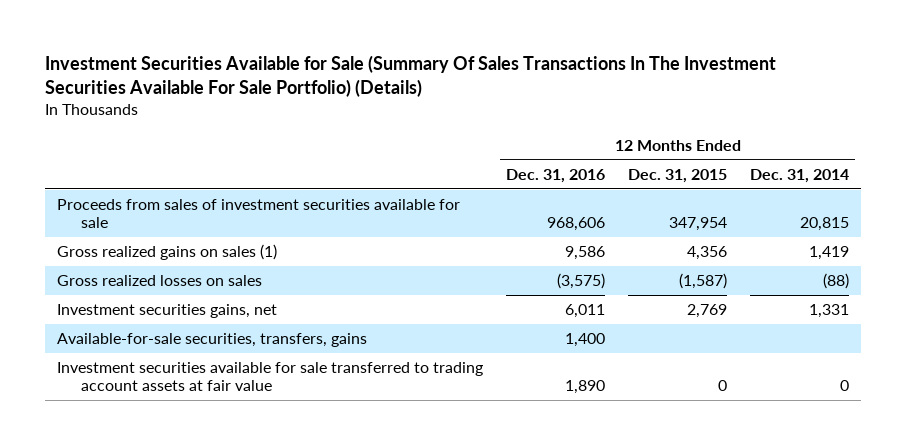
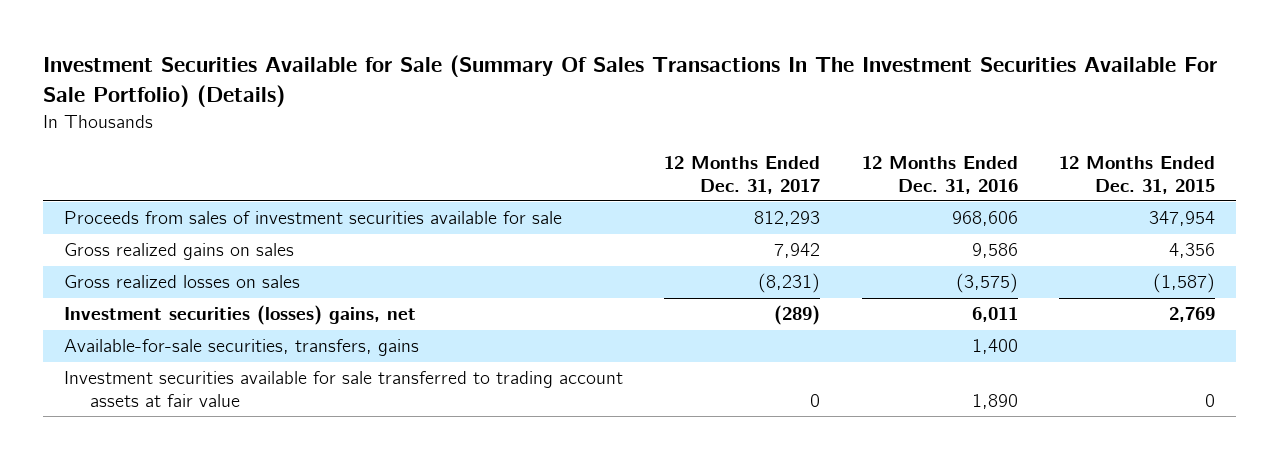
- | 12 Months Ended Dec. 31, 2016 | 12 Months Ended Dec. 31, 2015 | 12 Months Ended Dec. 31, 2014
+ | 12 Months Ended Dec. 31, 2017 | 12 Months Ended Dec. 31, 2016 | 12 Months Ended Dec. 31, 2015
- Gross realized gains on sales (1) | 9,586 | 4,356 | 1,419
+ Gross realized gains on sales | 7,942 | 9,586 | 4,356
- Investment securities gains, net | 6,011 | 2,769 | 1,331
+ Investment securities (losses) gains, net | (289) | 6,011 | 2,769

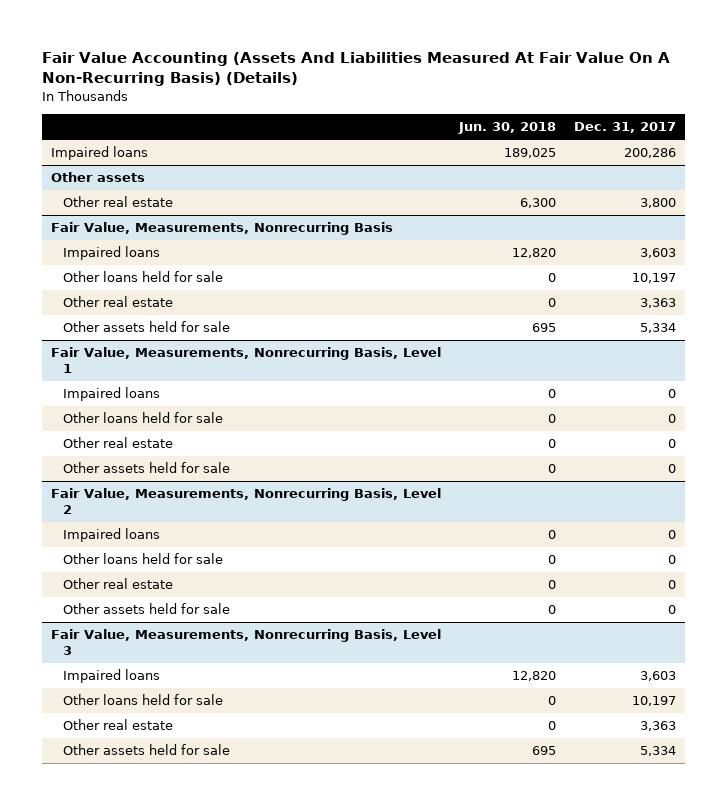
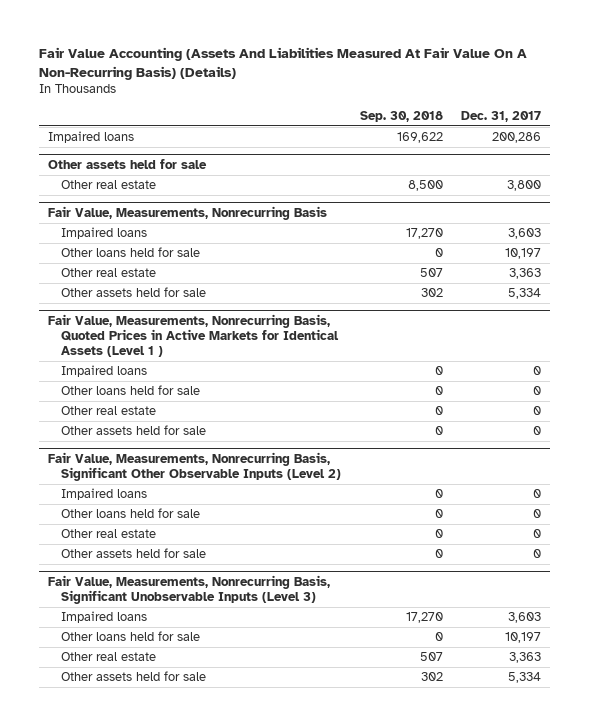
- | Jun. 30, 2018 | Dec. 31, 2017
+ | Sep. 30, 2018 | Dec. 31, 2017
- Other assets
+ Other assets held for sale
- Fair Value, Measurements, Nonrecurring Basis, Level 1
+ Fair Value, Measurements, Nonrecurring Basis, Quoted Prices in Active Markets for Identical Assets (Level 1 )
- Fair Value, Measurements, Nonrecurring Basis, Level 2
+ Fair Value, Measurements, Nonrecurring Basis, Significant Other Observable Inputs (Level 2)
- Fair Value, Measurements, Nonrecurring Basis, Level 3
+ Fair Value, Measurements, Nonrecurring Basis, Significant Unobservable Inputs (Level 3)

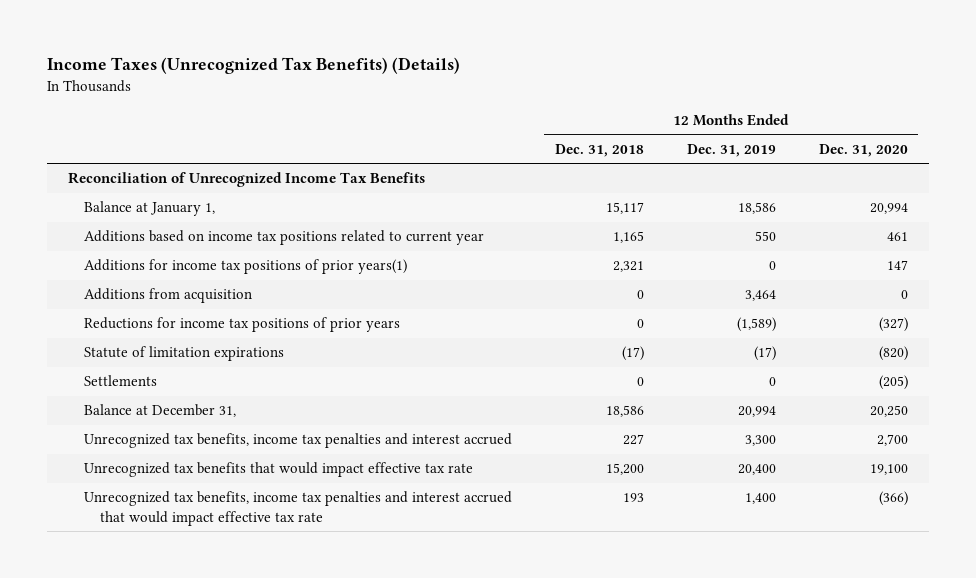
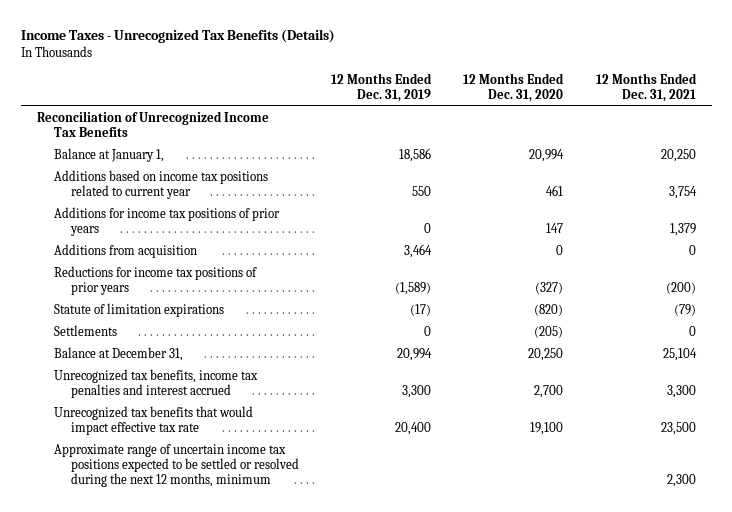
- Income Taxes (Unrecognized Tax Benefits) (Details)
+ Income Taxes - Unrecognized Tax Benefits (Details)
- | 12 Months Ended Dec. 31, 2018 | 12 Months Ended Dec. 31, 2019 | 12 Months Ended Dec. 31, 2020
+ | 12 Months Ended Dec. 31, 2019 | 12 Months Ended Dec. 31, 2020 | 12 Months Ended Dec. 31, 2021
- Additions for income tax positions of prior years(1) | 2,321 | 0 | 147
+ Additions for income tax positions of prior years | 0 | 147 | 1,379
- Unrecognized tax benefits, income tax penalties and interest accrued that would impact effective tax rate | 193 | 1,400 | (366)
+ Approximate range of uncertain income tax positions expected to be settled or resolved during the next 12 months, minimum | | | 2,300

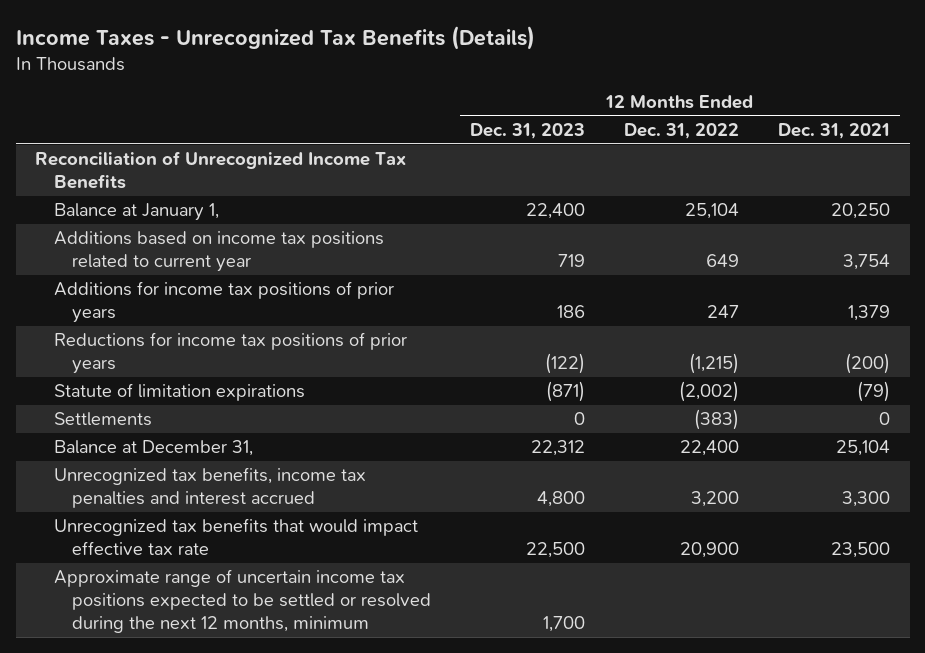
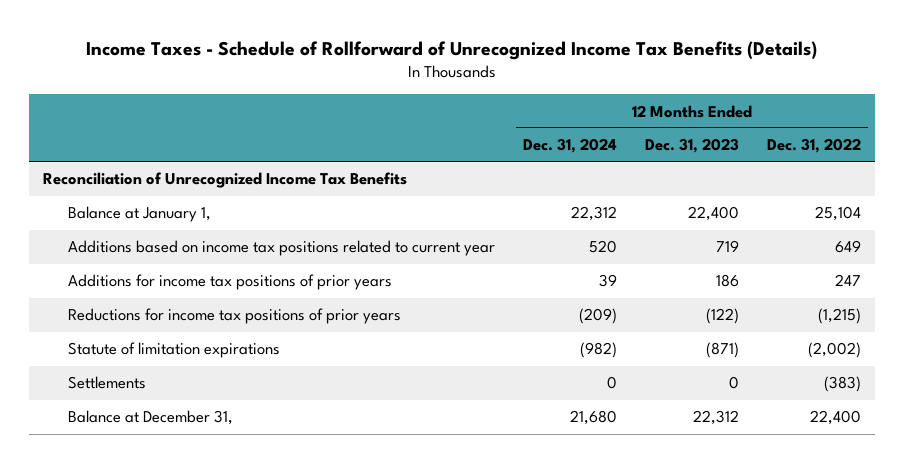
- Income Taxes - Unrecognized Tax Benefits (Details)
+ Income Taxes - Schedule of Rollforward of Unrecognized Income Tax Benefits (Details)
- | 12 Months Ended Dec. 31, 2023 | 12 Months Ended Dec. 31, 2022 | 12 Months Ended Dec. 31, 2021
+ | 12 Months Ended Dec. 31, 2024 | 12 Months Ended Dec. 31, 2023 | 12 Months Ended Dec. 31, 2022
- Unrecognized tax benefits, income tax penalties and interest accrued | 4,800 | 3,200 | 3,300
- Unrecognized tax benefits that would impact effective tax rate | 22,500 | 20,900 | 23,500
- Approximate range of uncertain income tax positions expected to be settled or resolved during the next 12 months, minimum | 1,700 | |

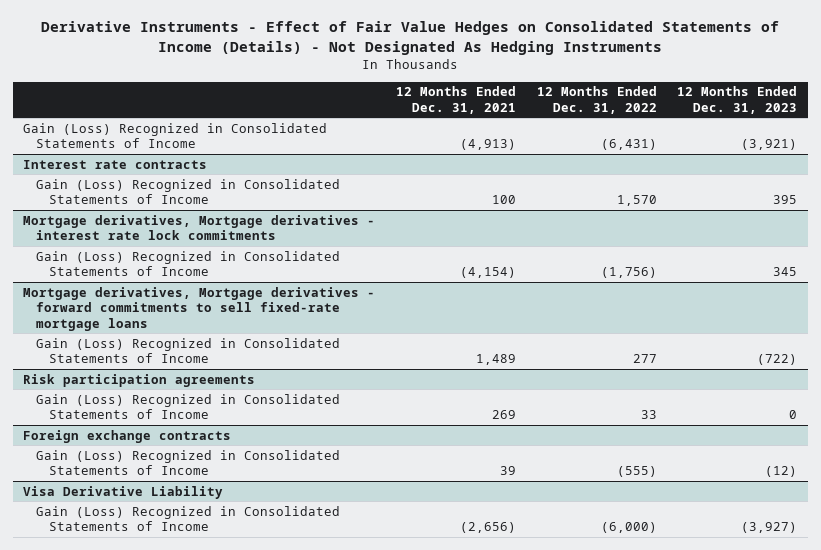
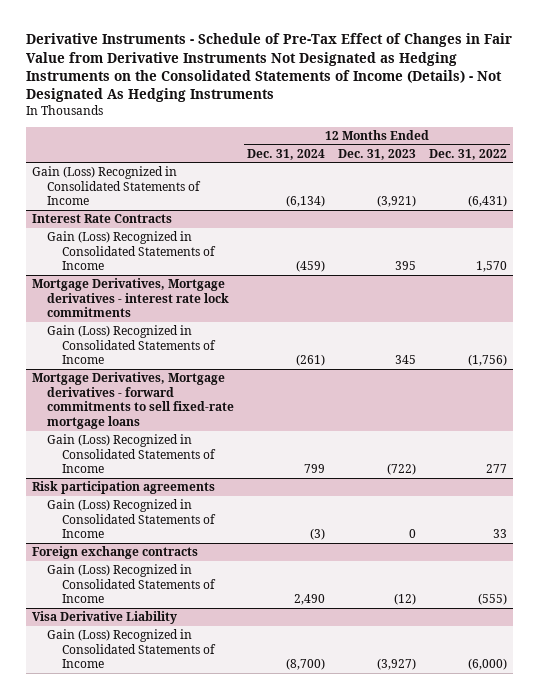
- Derivative Instruments - Effect of Fair Value Hedges on Consolidated Statements of Income (Details) - Not Designated As Hedging Instruments
+ Derivative Instruments - Schedule of Pre-Tax Effect of Changes in Fair Value from Derivative Instruments Not Designated as Hedging Instruments on the Consolidated Statements of Income (Details) - Not Designated As Hedging Instruments
- | 12 Months Ended Dec. 31, 2021 | 12 Months Ended Dec. 31, 2022 | 12 Months Ended Dec. 31, 2023
+ | 12 Months Ended Dec. 31, 2024 | 12 Months Ended Dec. 31, 2023 | 12 Months Ended Dec. 31, 2022
- Interest rate contracts
+ Interest Rate Contracts
- Mortgage derivatives, Mortgage derivatives - interest rate lock commitments
+ Mortgage Derivatives, Mortgage derivatives - interest rate lock commitments
- Mortgage derivatives, Mortgage derivatives - forward commitments to sell fixed-rate mortgage loans
+ Mortgage Derivatives, Mortgage derivatives - forward commitments to sell fixed-rate mortgage loans

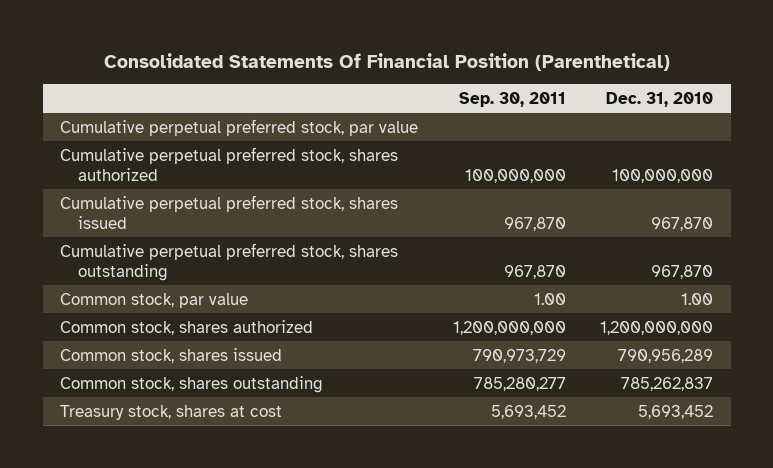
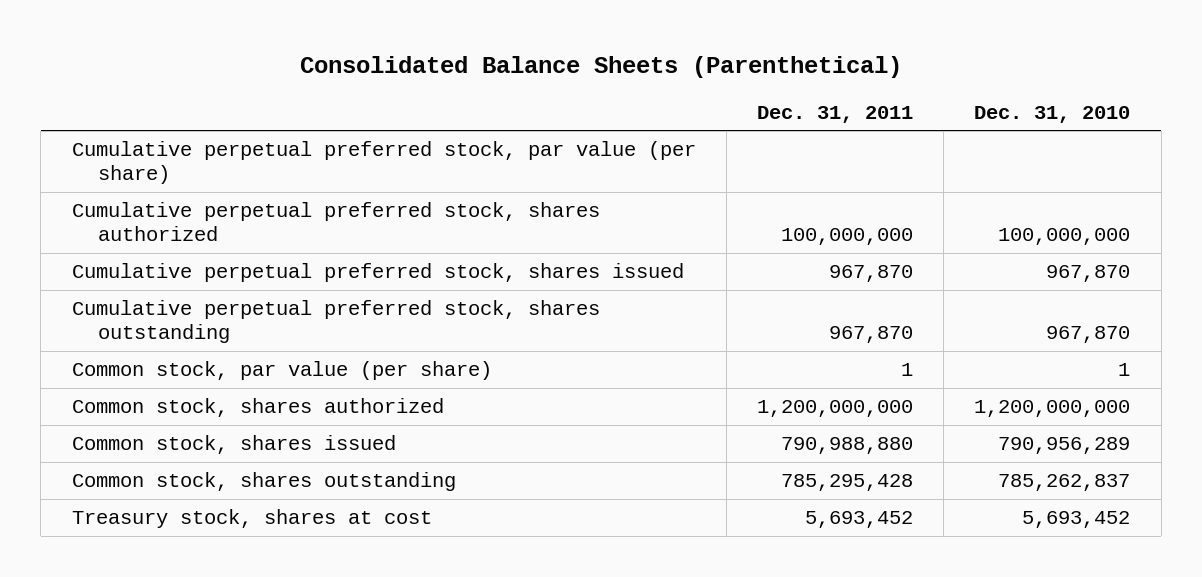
- Consolidated Statements Of Financial Position (Parenthetical)
+ Consolidated Balance Sheets (Parenthetical)
- | Sep. 30, 2011 | Dec. 31, 2010
+ | Dec. 31, 2011 | Dec. 31, 2010
- Cumulative perpetual preferred stock, par value
+ Cumulative perpetual preferred stock, par value (per share)
- Common stock, par value | 1.00 | 1.00
+ Common stock, par value (per share) | 1 | 1

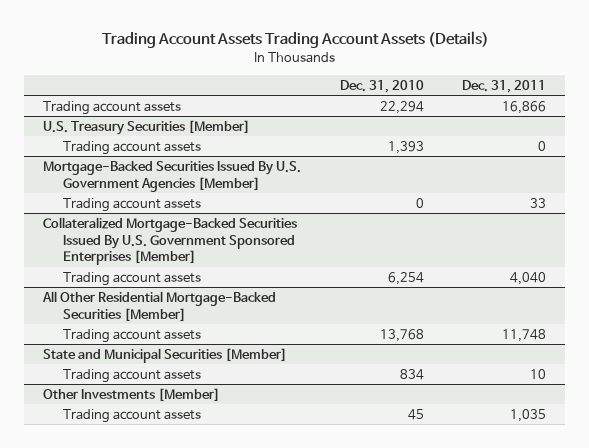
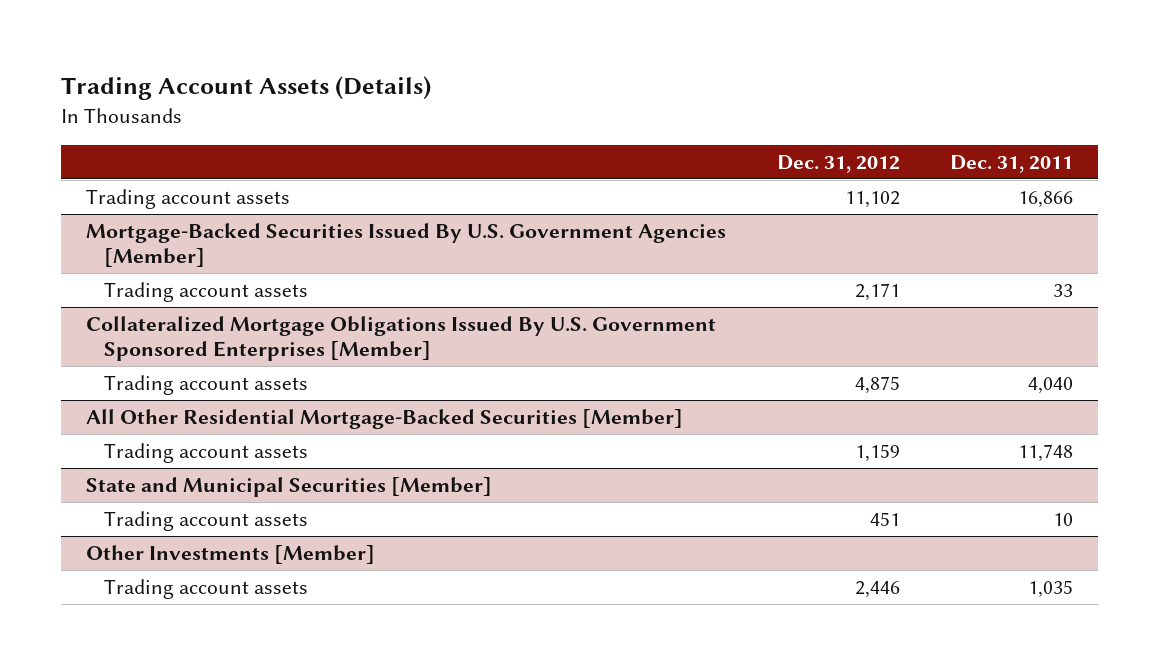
- Trading Account Assets Trading Account Assets (Details)
+ Trading Account Assets (Details)
- | Dec. 31, 2010 | Dec. 31, 2011
+ | Dec. 31, 2012 | Dec. 31, 2011
- U.S. Treasury Securities [Member]
- Trading account assets | 1,393 | 0
- Collateralized Mortgage-Backed Securities Issued By U.S. Government Sponsored Enterprises [Member]
+ Collateralized Mortgage Obligations Issued By U.S. Government Sponsored Enterprises [Member]

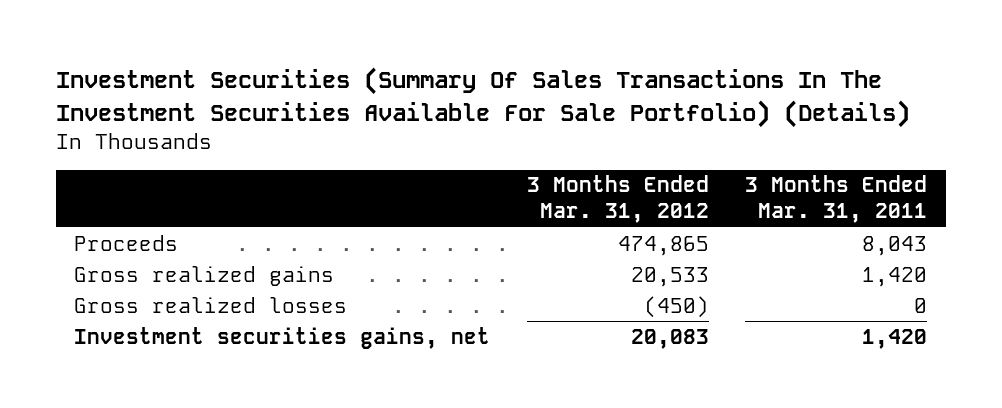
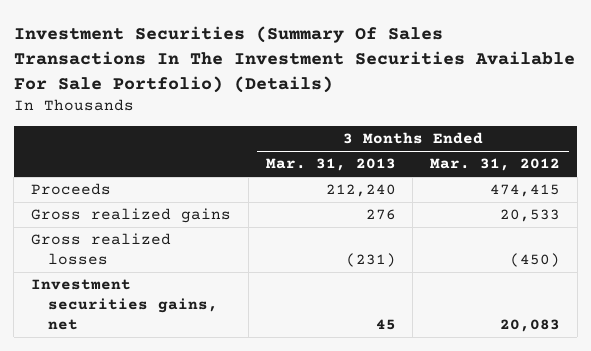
- | 3 Months Ended Mar. 31, 2012 | 3 Months Ended Mar. 31, 2011
+ | 3 Months Ended Mar. 31, 2013 | 3 Months Ended Mar. 31, 2012
- Proceeds | 474,865 | 8,043
+ Proceeds | 212,240 | 474,415

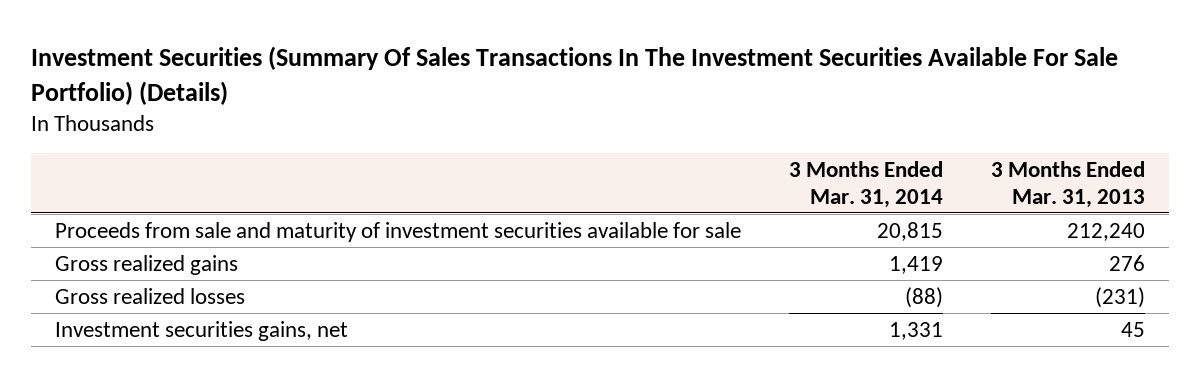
- | 3 Months Ended Mar. 31, 2013 | 3 Months Ended Mar. 31, 2012
+ | 3 Months Ended Mar. 31, 2014 | 3 Months Ended Mar. 31, 2013
- Proceeds | 212,240 | 474,415
+ Proceeds from sale and maturity of investment securities available for sale | 20,815 | 212,240

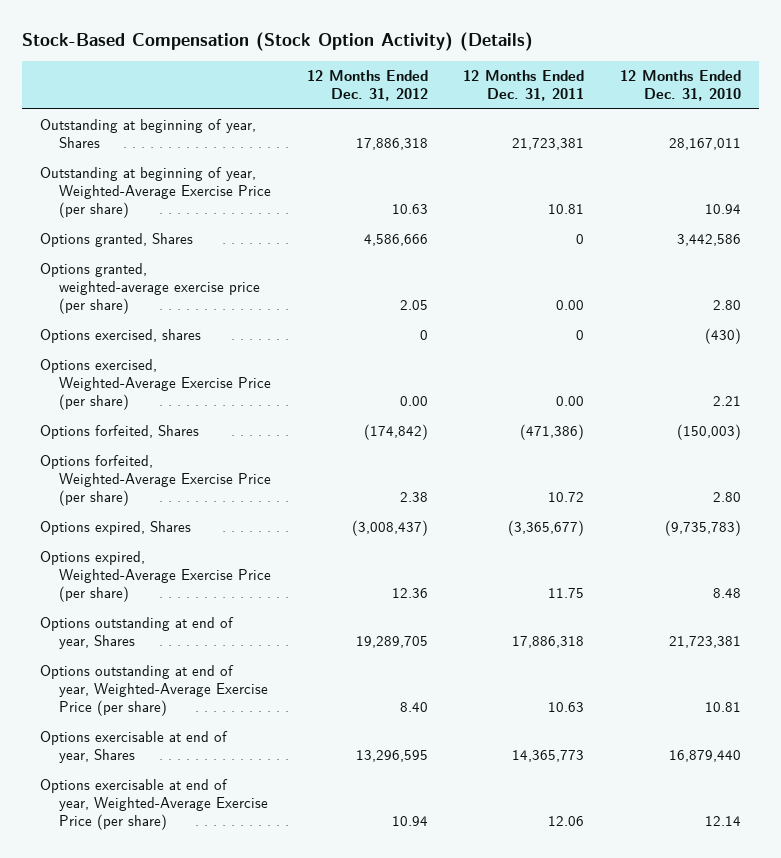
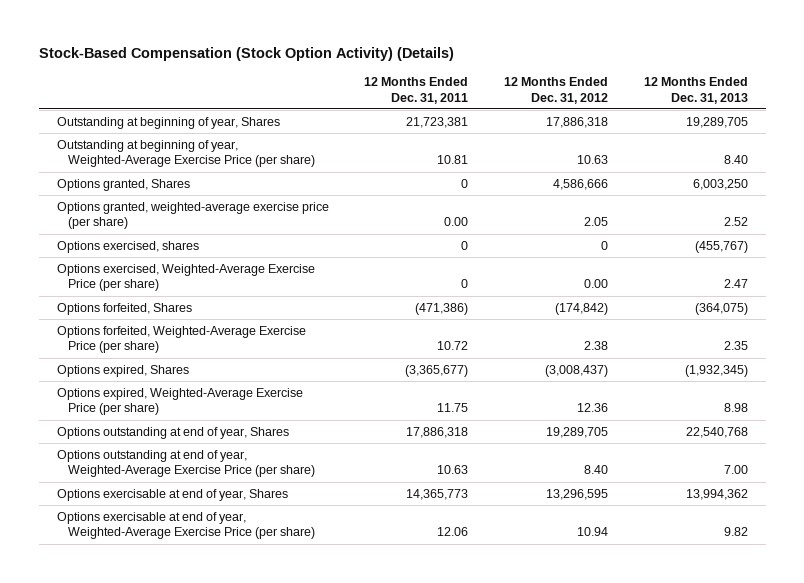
- | 12 Months Ended Dec. 31, 2012 | 12 Months Ended Dec. 31, 2011 | 12 Months Ended Dec. 31, 2010
+ | 12 Months Ended Dec. 31, 2011 | 12 Months Ended Dec. 31, 2012 | 12 Months Ended Dec. 31, 2013
- Options exercised, Weighted-Average Exercise Price (per share) | 0.00 | 0.00 | 2.21
+ Options exercised, Weighted-Average Exercise Price (per share) | 0 | 0.00 | 2.47

